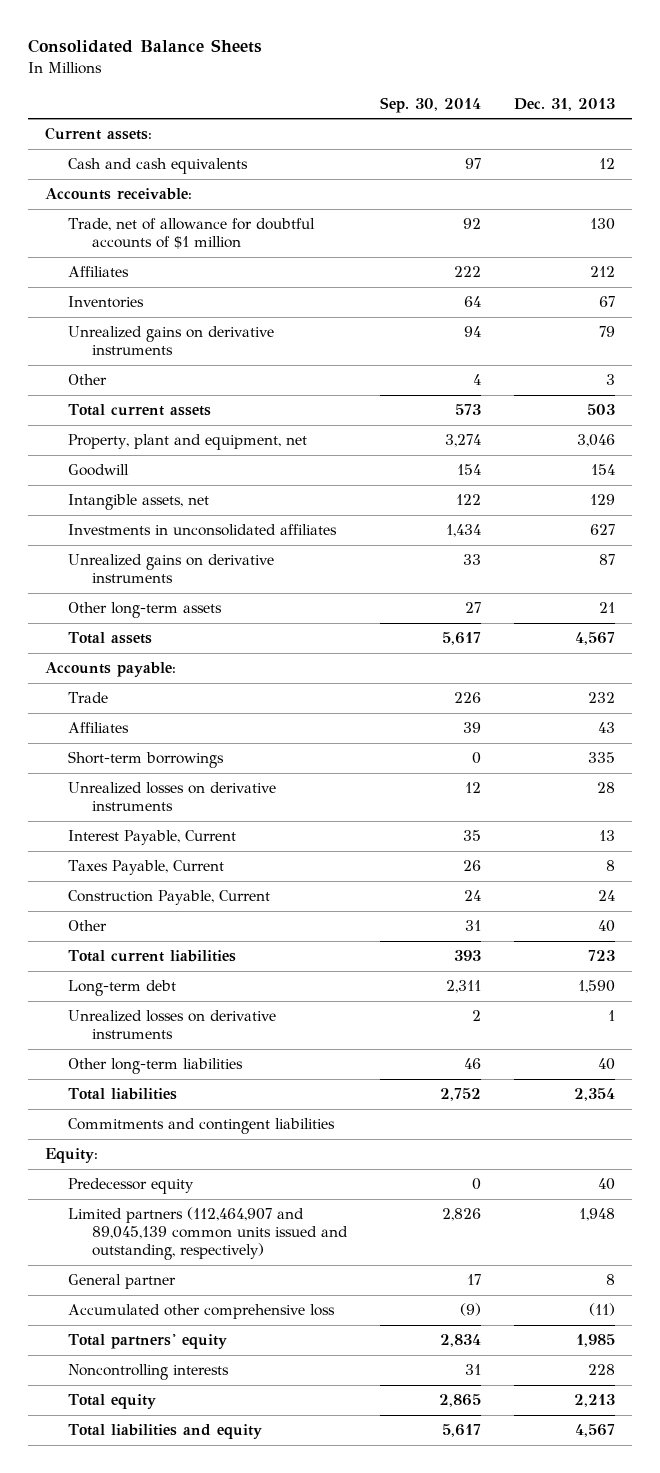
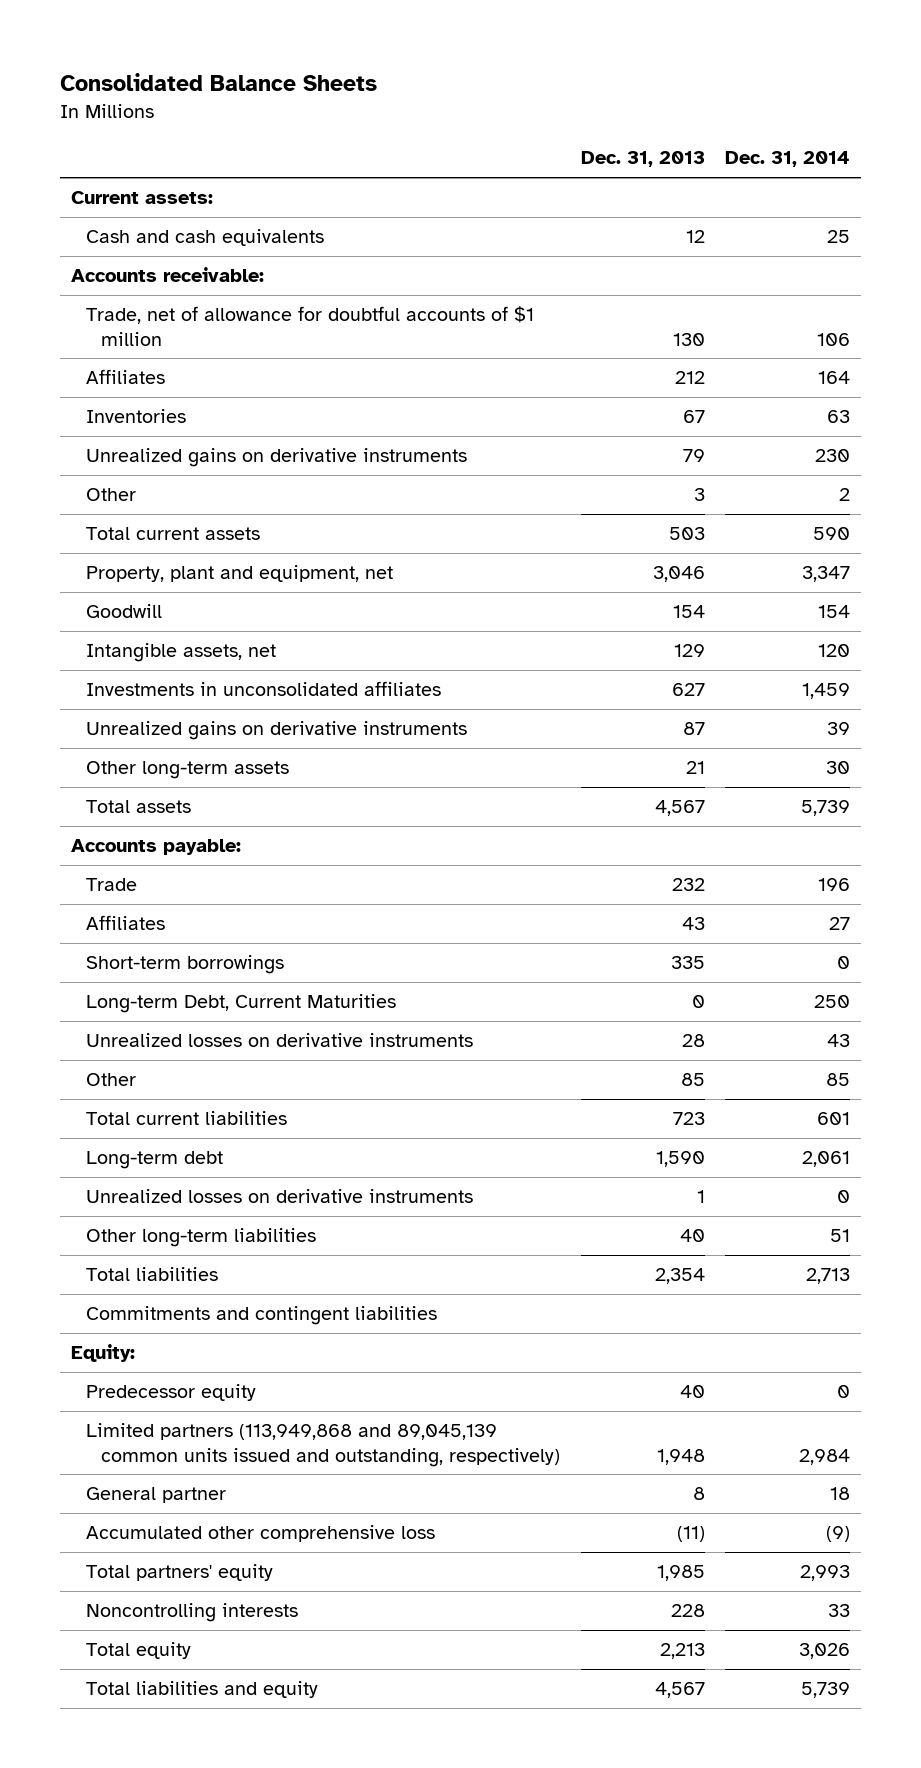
- | Sep. 30, 2014 | Dec. 31, 2013
+ | Dec. 31, 2013 | Dec. 31, 2014
+ Long-term Debt, Current Maturities | 0 | 250
- Interest Payable, Current | 35 | 13
- Taxes Payable, Current | 26 | 8
- Construction Payable, Current | 24 | 24
- Other | 31 | 40
+ Other | 85 | 85
- Limited partners (112,464,907 and 89,045,139 common units issued and outstanding, respectively) | 2,826 | 1,948
+ Limited partners (113,949,868 and 89,045,139 common units issued and outstanding, respectively) | 1,948 | 2,984

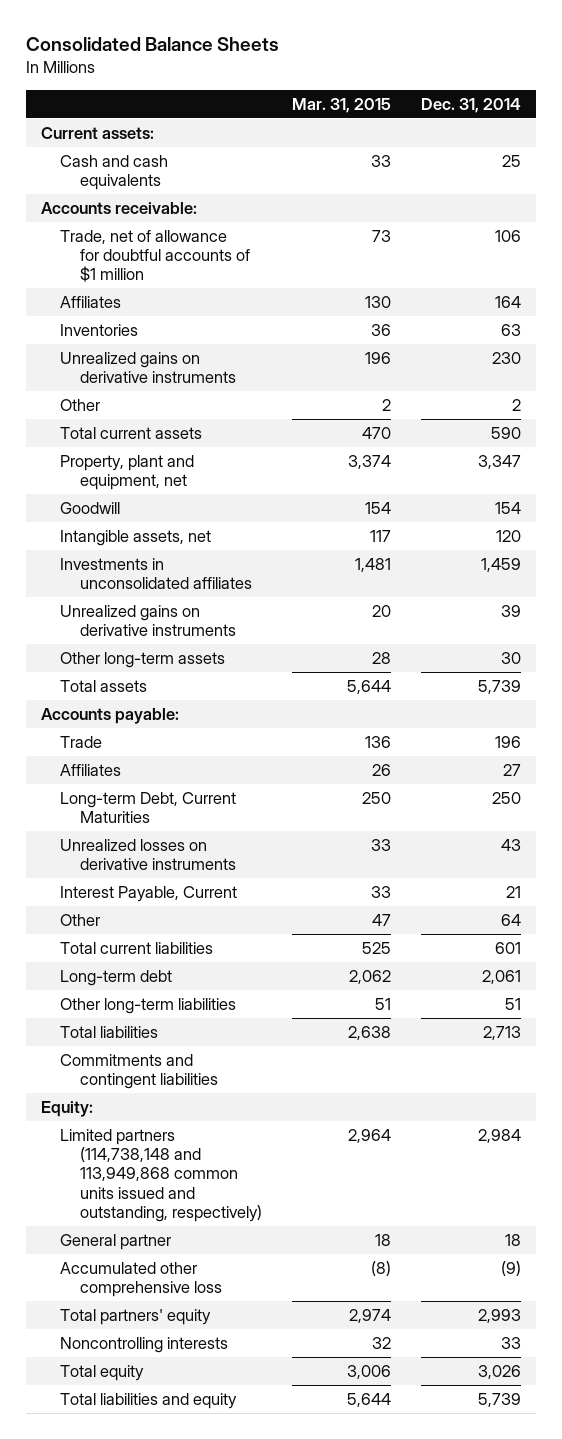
- | Dec. 31, 2013 | Dec. 31, 2014
+ | Mar. 31, 2015 | Dec. 31, 2014
- Short-term borrowings | 335 | 0
- Other | 85 | 85
+ Interest Payable, Current | 33 | 21
+ Other | 47 | 64
- Unrealized losses on derivative instruments | 1 | 0
- Predecessor equity | 40 | 0
- Limited partners (113,949,868 and 89,045,139 common units issued and outstanding, respectively) | 1,948 | 2,984
+ Limited partners (114,738,148 and 113,949,868 common units issued and outstanding, respectively) | 2,964 | 2,984

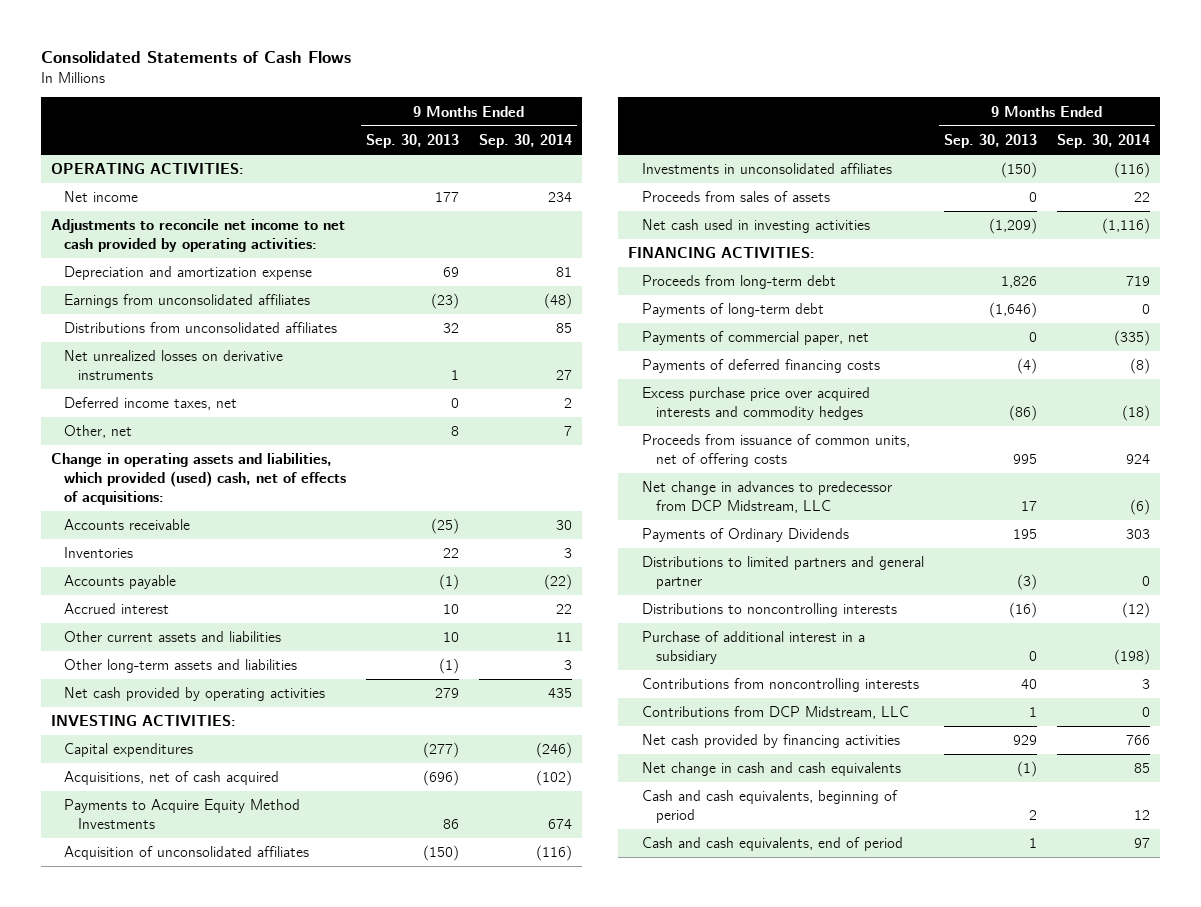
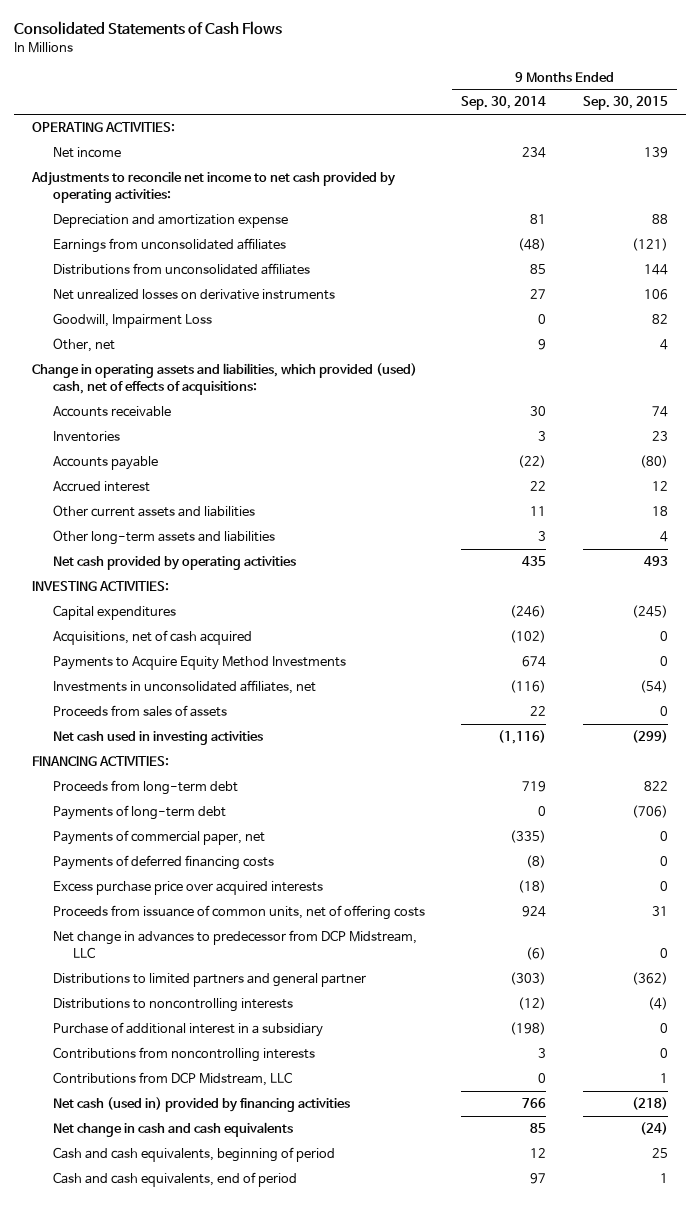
- | 9 Months Ended Sep. 30, 2013 | 9 Months Ended Sep. 30, 2014
+ | 9 Months Ended Sep. 30, 2014 | 9 Months Ended Sep. 30, 2015
- Deferred income taxes, net | 0 | 2
- Other, net | 8 | 7
+ Goodwill, Impairment Loss | 0 | 82
+ Other, net | 9 | 4
- Acquisition of unconsolidated affiliates | (150) | (116)
- Investments in unconsolidated affiliates | (150) | (116)
+ Investments in unconsolidated affiliates, net | (116) | (54)
- Excess purchase price over acquired interests and commodity hedges | (86) | (18)
+ Excess purchase price over acquired interests | (18) | 0
- Payments of Ordinary Dividends | 195 | 303
- Distributions to limited partners and general partner | (3) | 0
+ Distributions to limited partners and general partner | (303) | (362)
- Net cash provided by financing activities | 929 | 766
+ Net cash (used in) provided by financing activities | 766 | (218)

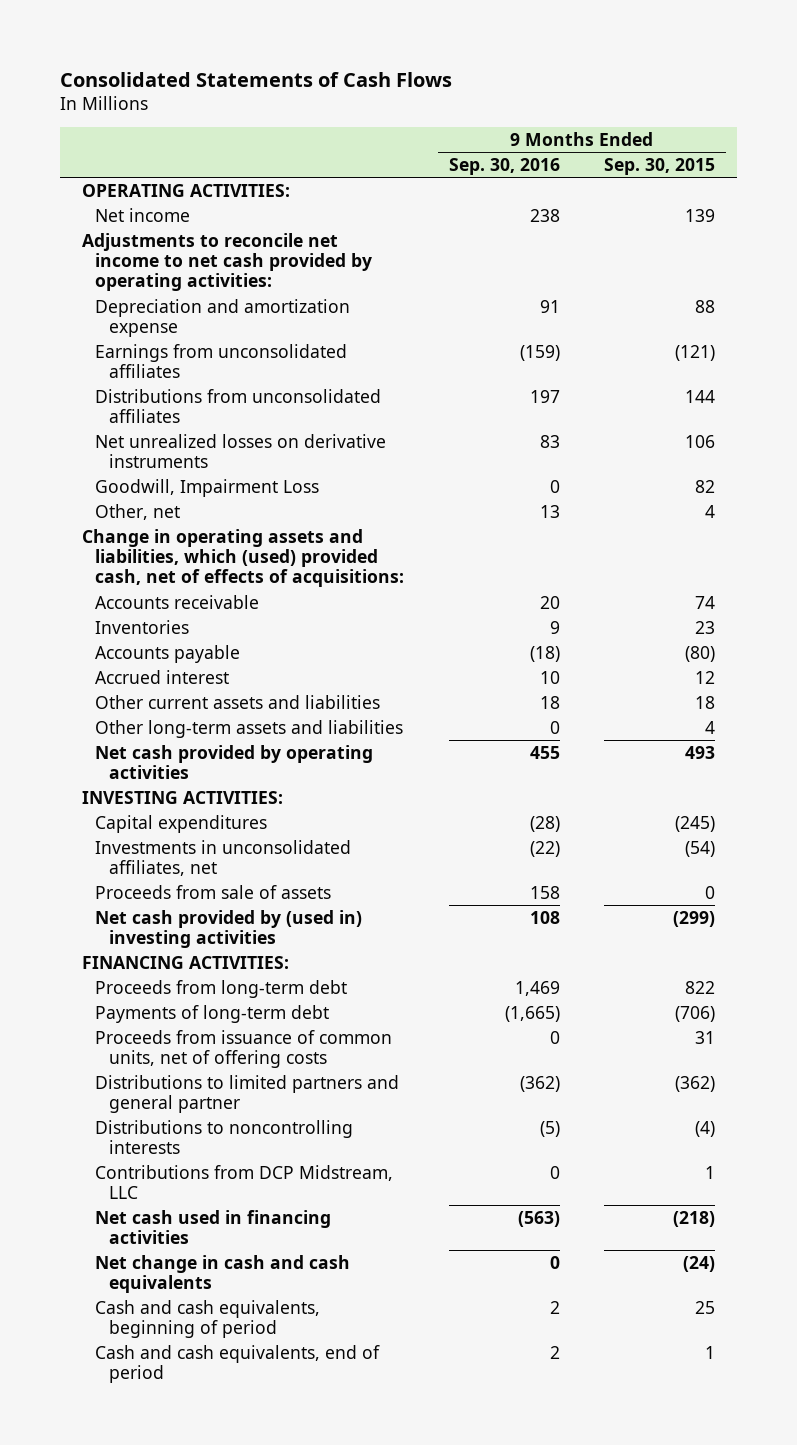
- | 9 Months Ended Sep. 30, 2014 | 9 Months Ended Sep. 30, 2015
+ | 9 Months Ended Sep. 30, 2016 | 9 Months Ended Sep. 30, 2015
- Change in operating assets and liabilities, which provided (used) cash, net of effects of acquisitions:
+ Change in operating assets and liabilities, which (used) provided cash, net of effects of acquisitions:
- Acquisitions, net of cash acquired | (102) | 0
- Payments to Acquire Equity Method Investments | 674 | 0
- Proceeds from sales of assets | 22 | 0
- Net cash used in investing activities | (1,116) | (299)
+ Proceeds from sale of assets | 158 | 0
+ Net cash provided by (used in) investing activities | 108 | (299)
- Payments of commercial paper, net | (335) | 0
- Payments of deferred financing costs | (8) | 0
- Excess purchase price over acquired interests | (18) | 0
- Net change in advances to predecessor from DCP Midstream, LLC | (6) | 0
- Purchase of additional interest in a subsidiary | (198) | 0
- Contributions from noncontrolling interests | 3 | 0
- Net cash (used in) provided by financing activities | 766 | (218)
+ Net cash used in financing activities | (563) | (218)

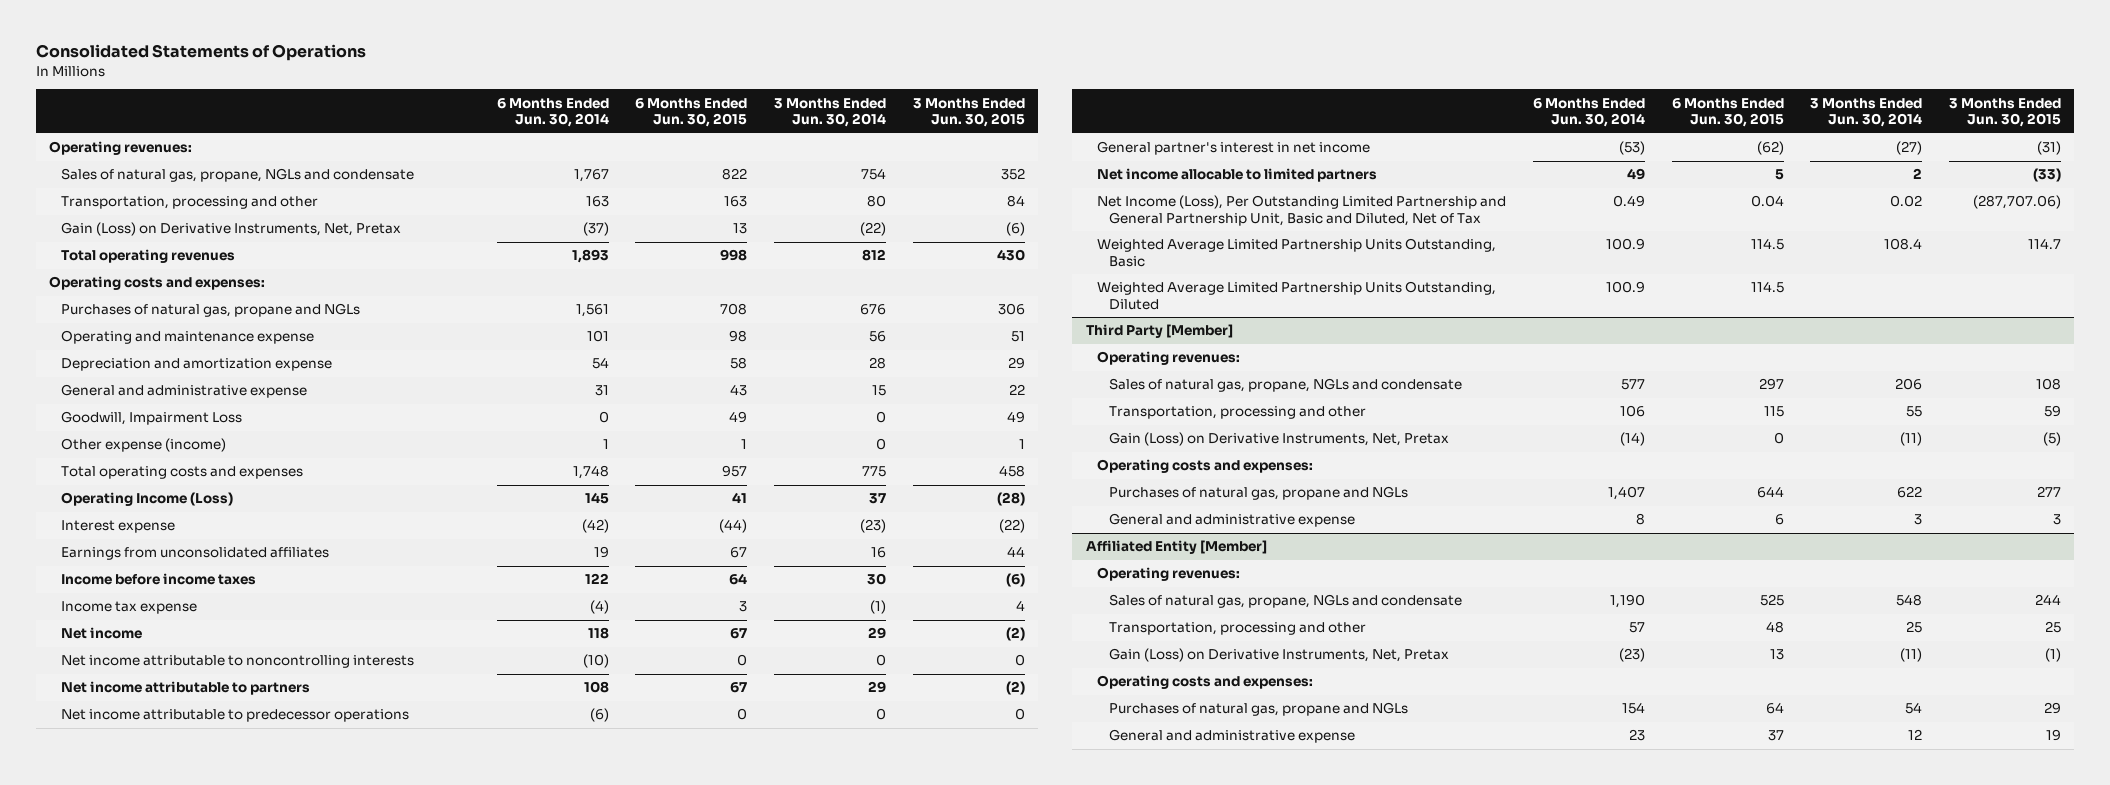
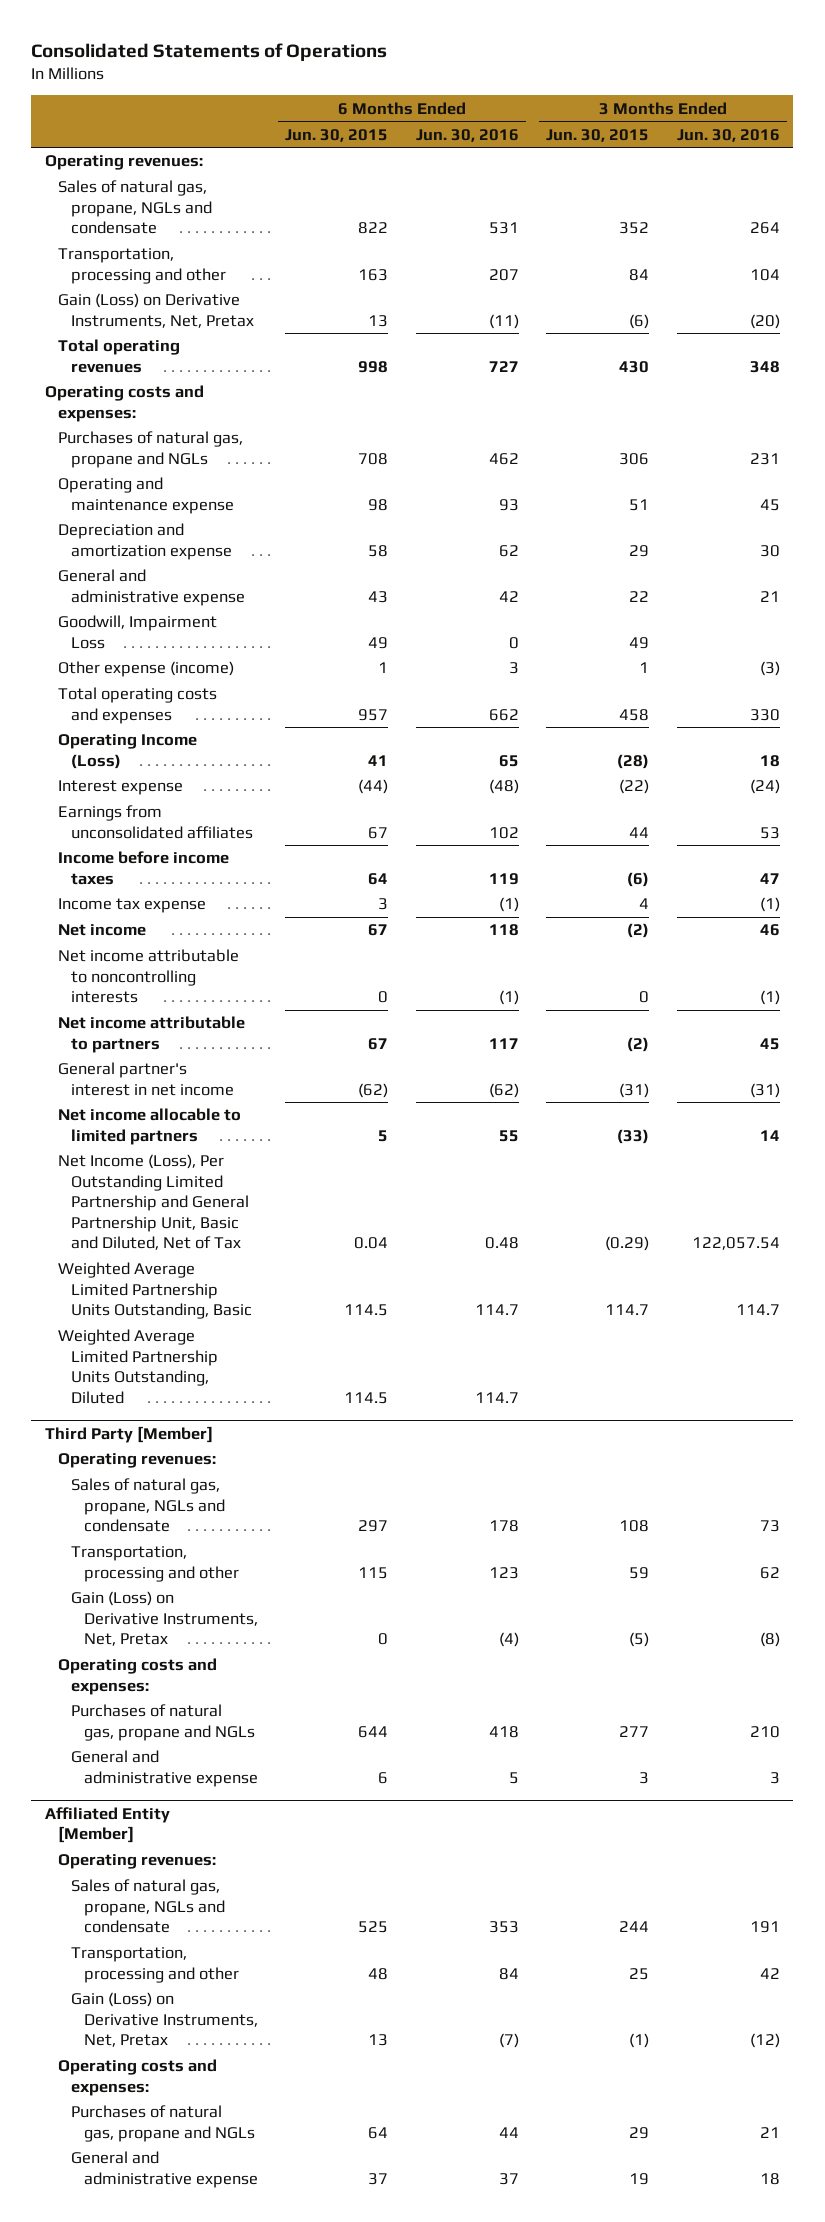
- | 6 Months Ended Jun. 30, 2014 | 6 Months Ended Jun. 30, 2015 | 3 Months Ended Jun. 30, 2014 | 3 Months Ended Jun. 30, 2015
+ | 6 Months Ended Jun. 30, 2015 | 6 Months Ended Jun. 30, 2016 | 3 Months Ended Jun. 30, 2015 | 3 Months Ended Jun. 30, 2016
- Net income attributable to predecessor operations | (6) | 0 | 0 | 0
- Net Income (Loss), Per Outstanding Limited Partnership and General Partnership Unit, Basic and Diluted, Net of Tax | 0.49 | 0.04 | 0.02 | (287,707.06)
+ Net Income (Loss), Per Outstanding Limited Partnership and General Partnership Unit, Basic and Diluted, Net of Tax | 0.04 | 0.48 | (0.29) | 122,057.54

